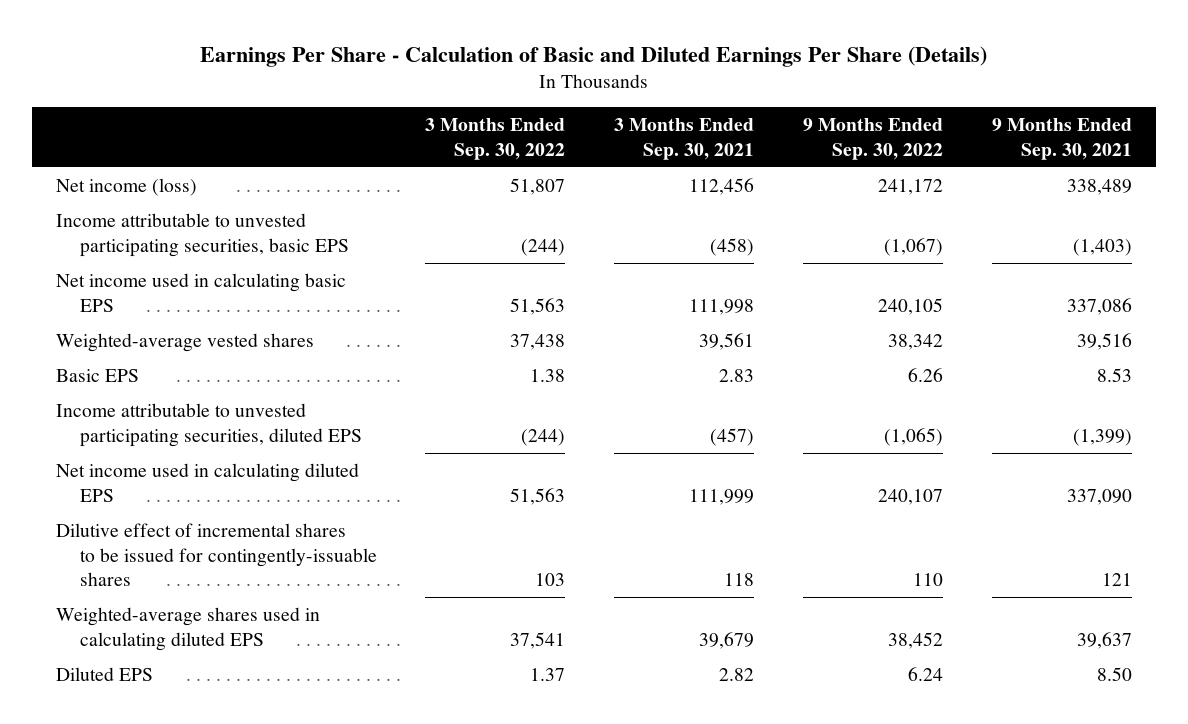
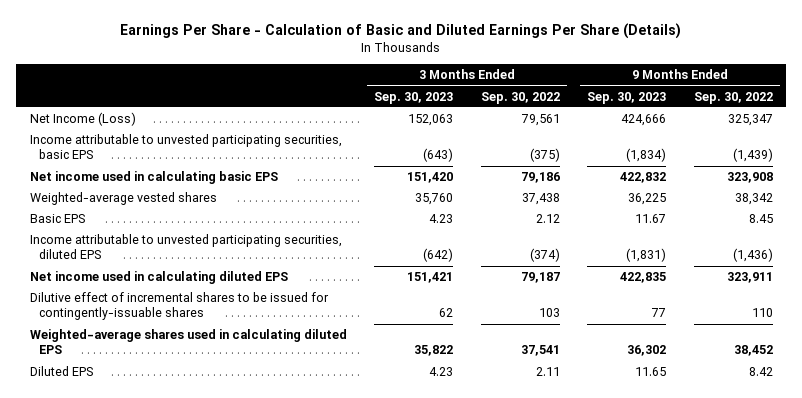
- | 3 Months Ended Sep. 30, 2022 | 3 Months Ended Sep. 30, 2021 | 9 Months Ended Sep. 30, 2022 | 9 Months Ended Sep. 30, 2021
+ | 3 Months Ended Sep. 30, 2023 | 3 Months Ended Sep. 30, 2022 | 9 Months Ended Sep. 30, 2023 | 9 Months Ended Sep. 30, 2022
- Net income (loss) | 51,807 | 112,456 | 241,172 | 338,489
- Income attributable to unvested participating securities, basic EPS | (244) | (458) | (1,067) | (1,403)
- Net income used in calculating basic EPS | 51,563 | 111,998 | 240,105 | 337,086
+ Net Income (Loss) | 152,063 | 79,561 | 424,666 | 325,347
+ Income attributable to unvested participating securities, basic EPS | (643) | (375) | (1,834) | (1,439)
+ Net income used in calculating basic EPS | 151,420 | 79,186 | 422,832 | 323,908
- Basic EPS | 1.38 | 2.83 | 6.26 | 8.53
- Income attributable to unvested participating securities, diluted EPS | (244) | (457) | (1,065) | (1,399)
- Net income used in calculating diluted EPS | 51,563 | 111,999 | 240,107 | 337,090
+ Basic EPS | 4.23 | 2.12 | 11.67 | 8.45
+ Income attributable to unvested participating securities, diluted EPS | (642) | (374) | (1,831) | (1,436)
+ Net income used in calculating diluted EPS | 151,421 | 79,187 | 422,835 | 323,911
- Diluted EPS | 1.37 | 2.82 | 6.24 | 8.50
+ Diluted EPS | 4.23 | 2.11 | 11.65 | 8.42

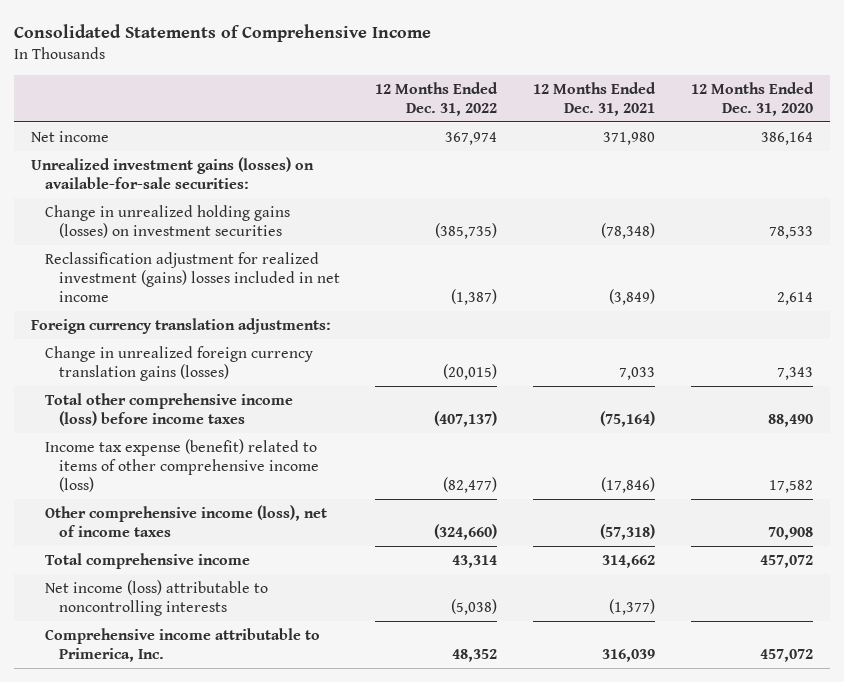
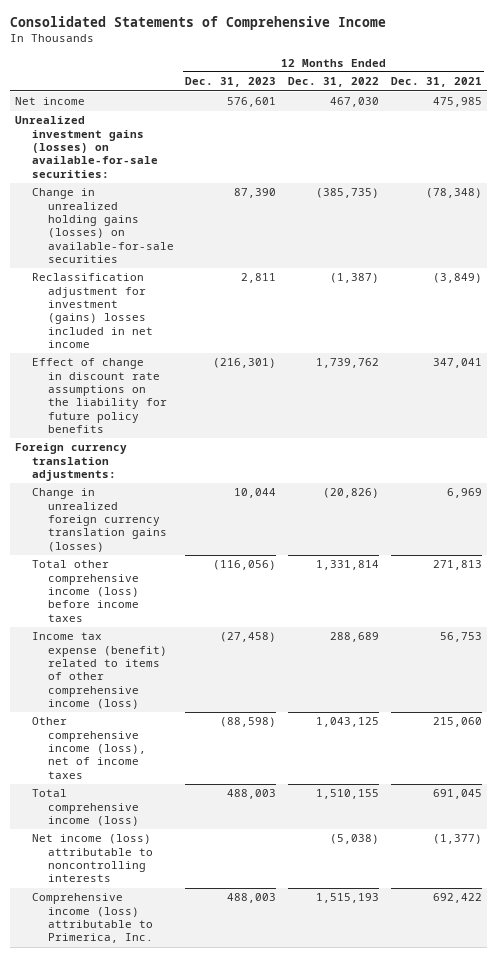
- | 12 Months Ended Dec. 31, 2022 | 12 Months Ended Dec. 31, 2021 | 12 Months Ended Dec. 31, 2020
+ | 12 Months Ended Dec. 31, 2023 | 12 Months Ended Dec. 31, 2022 | 12 Months Ended Dec. 31, 2021
- Net income | 367,974 | 371,980 | 386,164
+ Net income | 576,601 | 467,030 | 475,985
- Change in unrealized holding gains (losses) on investment securities | (385,735) | (78,348) | 78,533
- Reclassification adjustment for realized investment (gains) losses included in net income | (1,387) | (3,849) | 2,614
+ Change in unrealized holding gains (losses) on available-for-sale securities | 87,390 | (385,735) | (78,348)
+ Reclassification adjustment for investment (gains) losses included in net income | 2,811 | (1,387) | (3,849)
+ Effect of change in discount rate assumptions on the liability for future policy benefits | (216,301) | 1,739,762 | 347,041
- Change in unrealized foreign currency translation gains (losses) | (20,015) | 7,033 | 7,343
- Total other comprehensive income (loss) before income taxes | (407,137) | (75,164) | 88,490
- Income tax expense (benefit) related to items of other comprehensive income (loss) | (82,477) | (17,846) | 17,582
- Other comprehensive income (loss), net of income taxes | (324,660) | (57,318) | 70,908
- Total comprehensive income | 43,314 | 314,662 | 457,072
+ Change in unrealized foreign currency translation gains (losses) | 10,044 | (20,826) | 6,969
+ Total other comprehensive income (loss) before income taxes | (116,056) | 1,331,814 | 271,813
+ Income tax expense (benefit) related to items of other comprehensive income (loss) | (27,458) | 288,689 | 56,753
+ Other comprehensive income (loss), net of income taxes | (88,598) | 1,043,125 | 215,060
+ Total comprehensive income (loss) | 488,003 | 1,510,155 | 691,045
- Comprehensive income attributable to Primerica, Inc. | 48,352 | 316,039 | 457,072
+ Comprehensive income (loss) attributable to Primerica, Inc. | 488,003 | 1,515,193 | 692,422

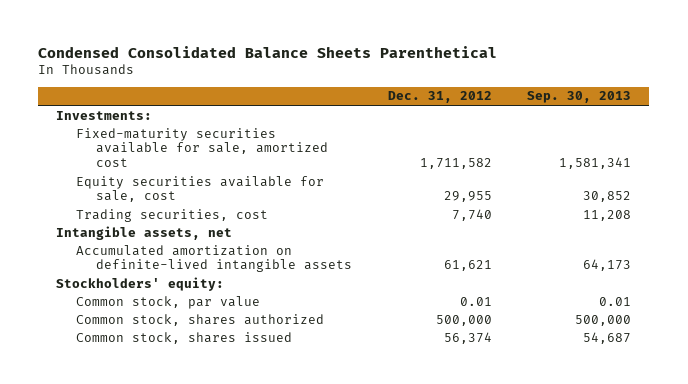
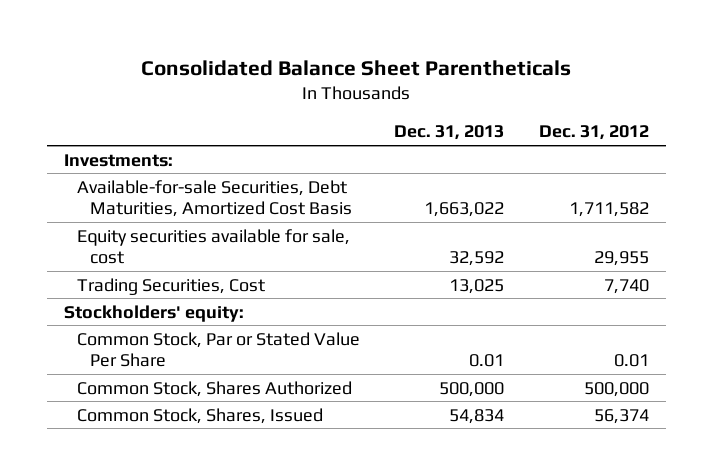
- Condensed Consolidated Balance Sheets Parenthetical
+ Consolidated Balance Sheet Parentheticals
- | Dec. 31, 2012 | Sep. 30, 2013
+ | Dec. 31, 2013 | Dec. 31, 2012
- Fixed-maturity securities available for sale, amortized cost | 1,711,582 | 1,581,341
+ Available-for-sale Securities, Debt Maturities, Amortized Cost Basis | 1,663,022 | 1,711,582
- Trading securities, cost | 7,740 | 11,208
- Intangible assets, net
- Accumulated amortization on definite-lived intangible assets | 61,621 | 64,173
+ Trading Securities, Cost | 13,025 | 7,740
- Common stock, par value | 0.01 | 0.01
- Common stock, shares authorized | 500,000 | 500,000
- Common stock, shares issued | 56,374 | 54,687
+ Common Stock, Par or Stated Value Per Share | 0.01 | 0.01
+ Common Stock, Shares Authorized | 500,000 | 500,000
+ Common Stock, Shares, Issued | 54,834 | 56,374

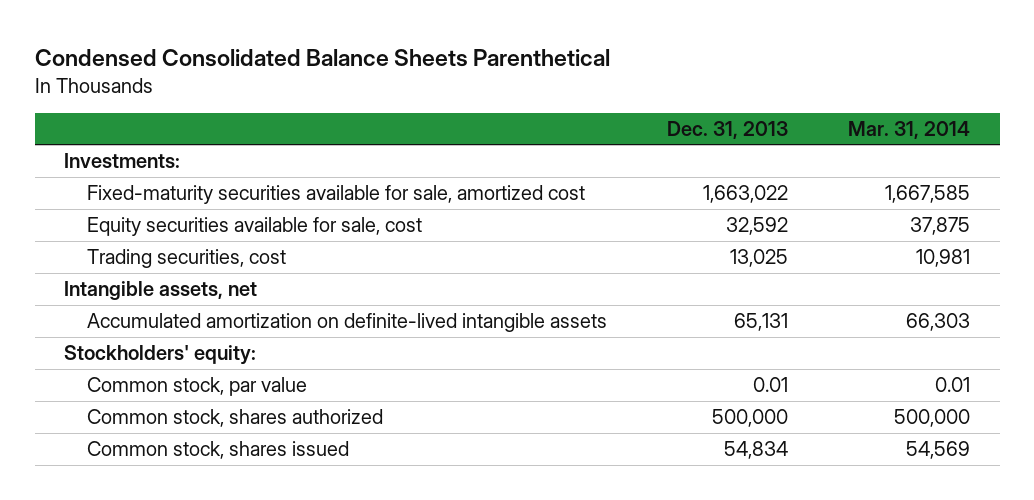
- Consolidated Balance Sheet Parentheticals
+ Condensed Consolidated Balance Sheets Parenthetical
- | Dec. 31, 2013 | Dec. 31, 2012
+ | Dec. 31, 2013 | Mar. 31, 2014
- Available-for-sale Securities, Debt Maturities, Amortized Cost Basis | 1,663,022 | 1,711,582
+ Fixed-maturity securities available for sale, amortized cost | 1,663,022 | 1,667,585
- Trading Securities, Cost | 13,025 | 7,740
+ Trading securities, cost | 13,025 | 10,981
+ Intangible assets, net
+ Accumulated amortization on definite-lived intangible assets | 65,131 | 66,303
- Common Stock, Par or Stated Value Per Share | 0.01 | 0.01
- Common Stock, Shares Authorized | 500,000 | 500,000
- Common Stock, Shares, Issued | 54,834 | 56,374
+ Common stock, par value | 0.01 | 0.01
+ Common stock, shares authorized | 500,000 | 500,000
+ Common stock, shares issued | 54,834 | 54,569

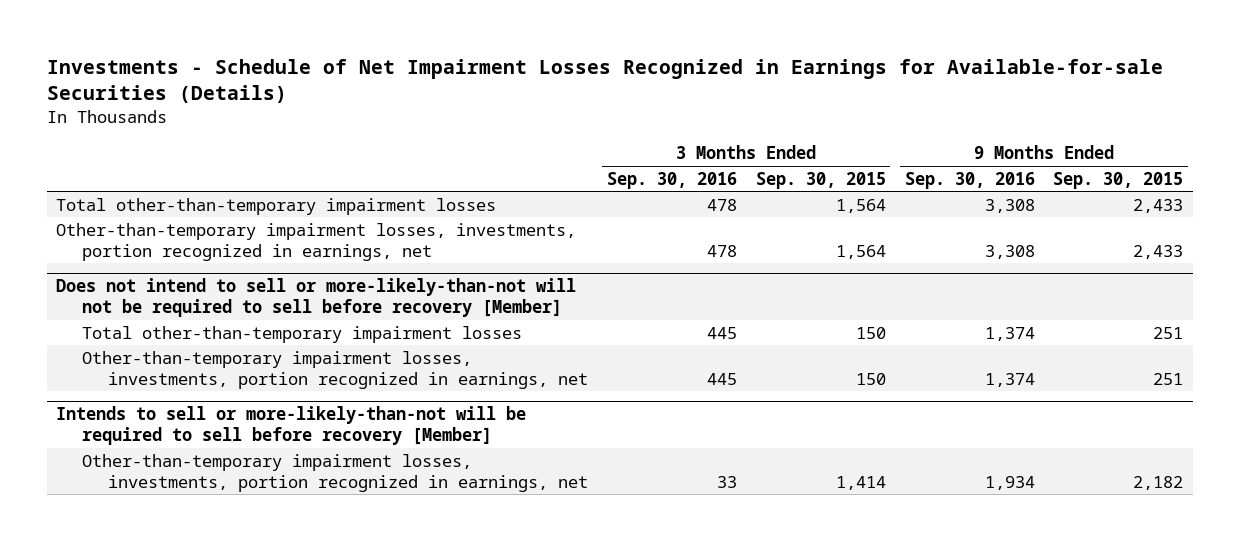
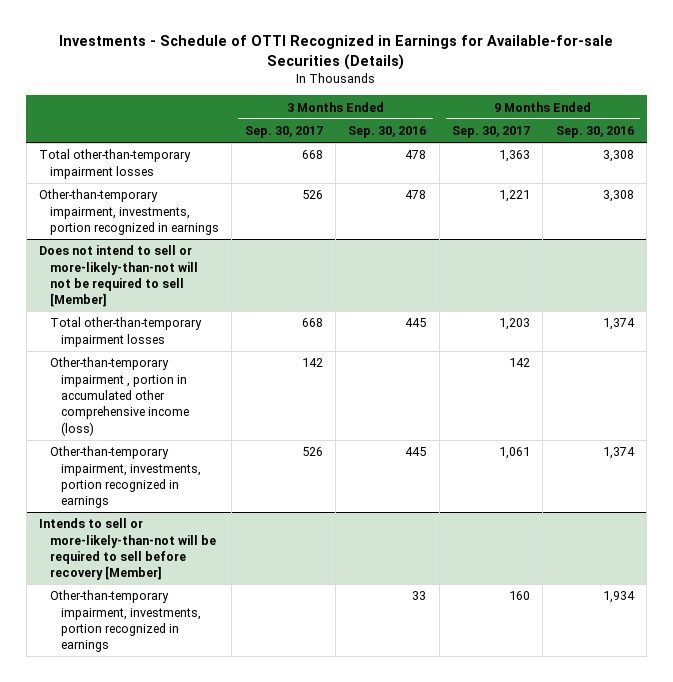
- Investments - Schedule of Net Impairment Losses Recognized in Earnings for Available-for-sale Securities (Details)
+ Investments - Schedule of OTTI Recognized in Earnings for Available-for-sale Securities (Details)
- | 3 Months Ended Sep. 30, 2016 | 3 Months Ended Sep. 30, 2015 | 9 Months Ended Sep. 30, 2016 | 9 Months Ended Sep. 30, 2015
+ | 3 Months Ended Sep. 30, 2017 | 3 Months Ended Sep. 30, 2016 | 9 Months Ended Sep. 30, 2017 | 9 Months Ended Sep. 30, 2016
- Other-than-temporary impairment losses, investments, portion recognized in earnings, net | 478 | 1,564 | 3,308 | 2,433
- Does not intend to sell or more-likely-than-not will not be required to sell before recovery [Member]
+ Other-than-temporary impairment, investments, portion recognized in earnings | 526 | 478 | 1,221 | 3,308
+ Does not intend to sell or more-likely-than-not will not be required to sell [Member]
- Other-than-temporary impairment losses, investments, portion recognized in earnings, net | 445 | 150 | 1,374 | 251
+ Other-than-temporary impairment , portion in accumulated other comprehensive income (loss) | 142 | | 142 |
+ Other-than-temporary impairment, investments, portion recognized in earnings | 526 | 445 | 1,061 | 1,374
@ Intends to sell or more-likely-than-not will be required to sell before recovery [Member]
- Other-than-temporary impairment losses, investments, portion recognized in earnings, net | 33 | 1,414 | 1,934 | 2,182
+ Other-than-temporary impairment, investments, portion recognized in earnings | | 33 | 160 | 1,934

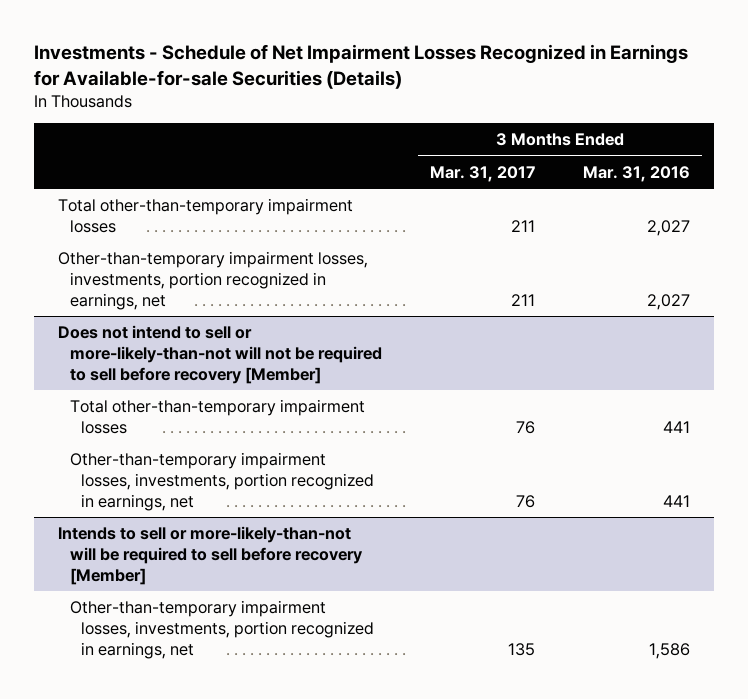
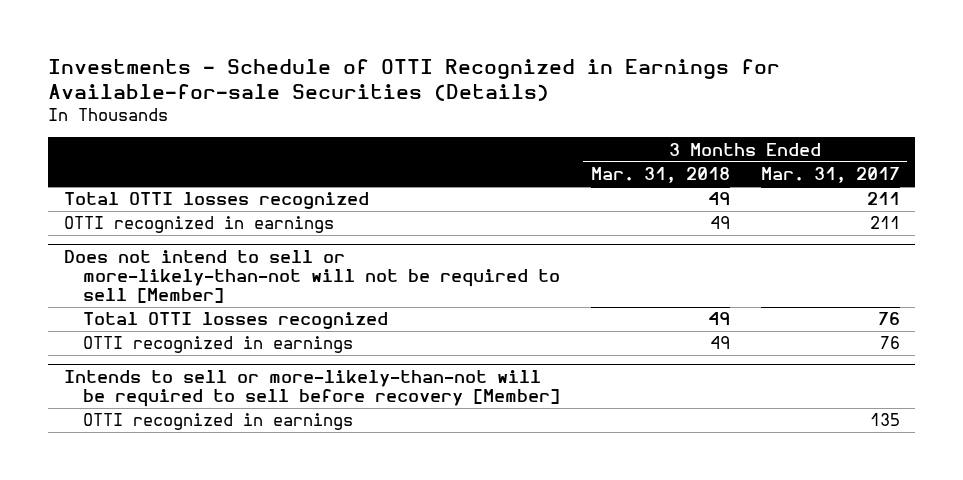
- Investments - Schedule of Net Impairment Losses Recognized in Earnings for Available-for-sale Securities (Details)
+ Investments - Schedule of OTTI Recognized in Earnings for Available-for-sale Securities (Details)
- | 3 Months Ended Mar. 31, 2017 | 3 Months Ended Mar. 31, 2016
+ | 3 Months Ended Mar. 31, 2018 | 3 Months Ended Mar. 31, 2017
- Total other-than-temporary impairment losses | 211 | 2,027
- Other-than-temporary impairment losses, investments, portion recognized in earnings, net | 211 | 2,027
- Does not intend to sell or more-likely-than-not will not be required to sell before recovery [Member]
- Total other-than-temporary impairment losses | 76 | 441
- Other-than-temporary impairment losses, investments, portion recognized in earnings, net | 76 | 441
+ Total OTTI losses recognized | 49 | 211
+ OTTI recognized in earnings | 49 | 211
+ Does not intend to sell or more-likely-than-not will not be required to sell [Member]
+ Total OTTI losses recognized | 49 | 76
+ OTTI recognized in earnings | 49 | 76
@ Intends to sell or more-likely-than-not will be required to sell before recovery [Member]
- Other-than-temporary impairment losses, investments, portion recognized in earnings, net | 135 | 1,586
+ OTTI recognized in earnings | | 135

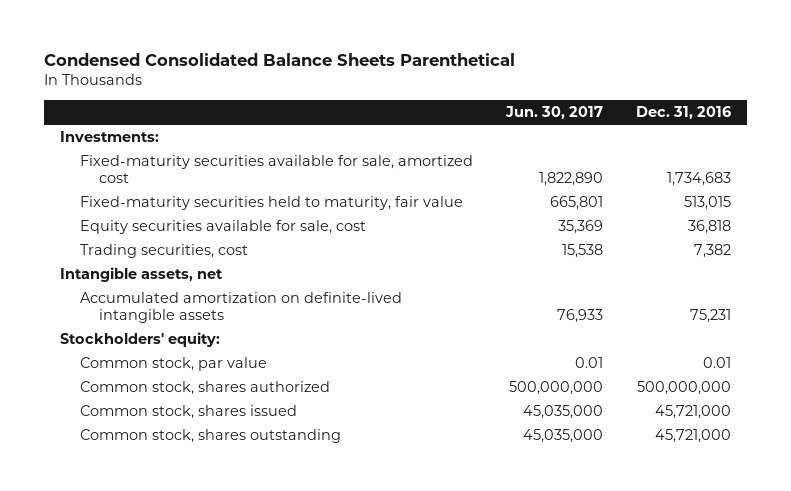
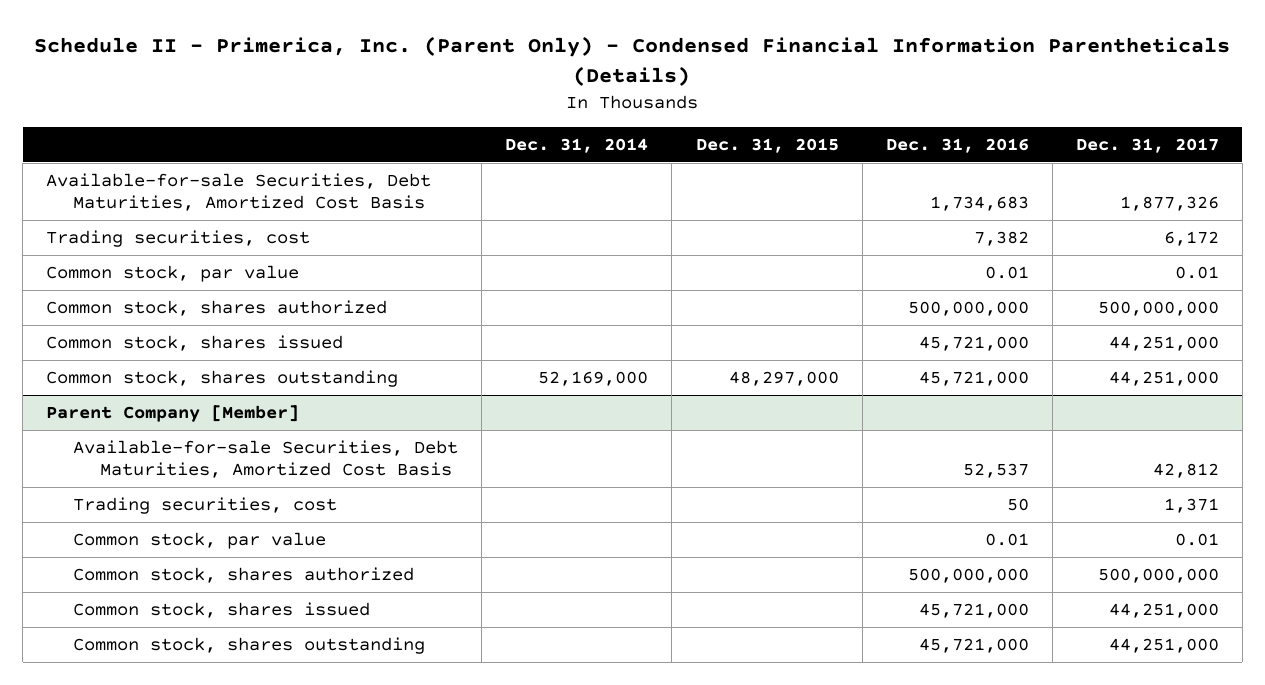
- Condensed Consolidated Balance Sheets Parenthetical
+ Schedule II - Primerica, Inc. (Parent Only) - Condensed Financial Information Parentheticals (Details)
- | Jun. 30, 2017 | Dec. 31, 2016
+ | Dec. 31, 2014 | Dec. 31, 2015 | Dec. 31, 2016 | Dec. 31, 2017
- Investments:
- Fixed-maturity securities available for sale, amortized cost | 1,822,890 | 1,734,683
- Fixed-maturity securities held to maturity, fair value | 665,801 | 513,015
- Equity securities available for sale, cost | 35,369 | 36,818
+ Available-for-sale Securities, Debt Maturities, Amortized Cost Basis | | | 1,734,683 | 1,877,326
- Intangible assets, net
- Accumulated amortization on definite-lived intangible assets | 76,933 | 75,231
- Stockholders' equity:
+ Parent Company [Member]
+ Available-for-sale Securities, Debt Maturities, Amortized Cost Basis | | | 52,537 | 42,812
+ Trading securities, cost | | | 50 | 1,371
+ Common stock, par value | | | 0.01 | 0.01
+ Common stock, shares authorized | | | 500,000,000 | 500,000,000
+ Common stock, shares issued | | | 45,721,000 | 44,251,000
+ Common stock, shares outstanding | | | 45,721,000 | 44,251,000

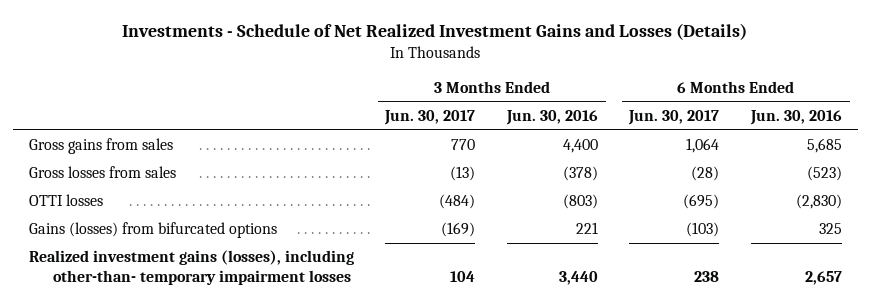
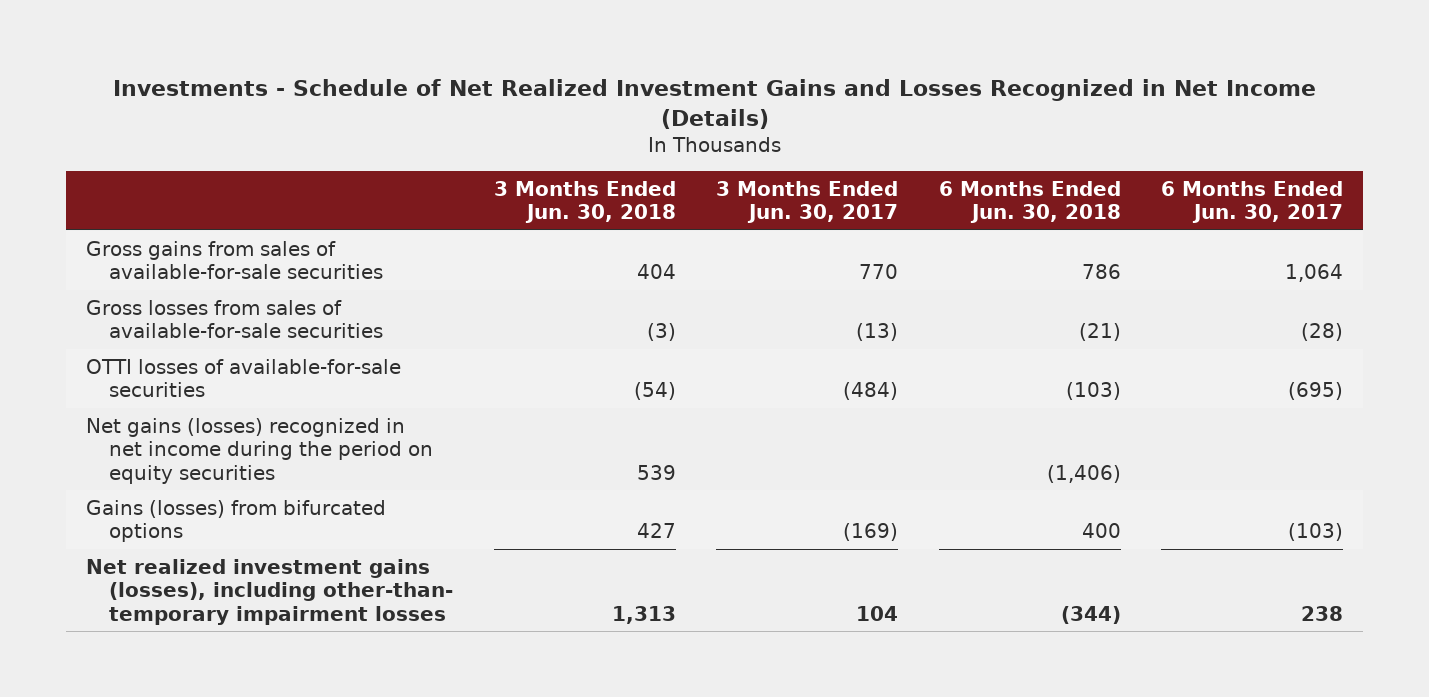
- Investments - Schedule of Net Realized Investment Gains and Losses (Details)
+ Investments - Schedule of Net Realized Investment Gains and Losses Recognized in Net Income (Details)
- | 3 Months Ended Jun. 30, 2017 | 3 Months Ended Jun. 30, 2016 | 6 Months Ended Jun. 30, 2017 | 6 Months Ended Jun. 30, 2016
+ | 3 Months Ended Jun. 30, 2018 | 3 Months Ended Jun. 30, 2017 | 6 Months Ended Jun. 30, 2018 | 6 Months Ended Jun. 30, 2017
- Gross gains from sales | 770 | 4,400 | 1,064 | 5,685
- Gross losses from sales | (13) | (378) | (28) | (523)
- OTTI losses | (484) | (803) | (695) | (2,830)
+ Gross gains from sales of available-for-sale securities | 404 | 770 | 786 | 1,064
+ Gross losses from sales of available-for-sale securities | (3) | (13) | (21) | (28)
+ OTTI losses of available-for-sale securities | (54) | (484) | (103) | (695)
+ Net gains (losses) recognized in net income during the period on equity securities | 539 | | (1,406) |
- Realized investment gains (losses), including other-than- temporary impairment losses | 104 | 3,440 | 238 | 2,657
+ Net realized investment gains (losses), including other-than- temporary impairment losses | 1,313 | 104 | (344) | 238

